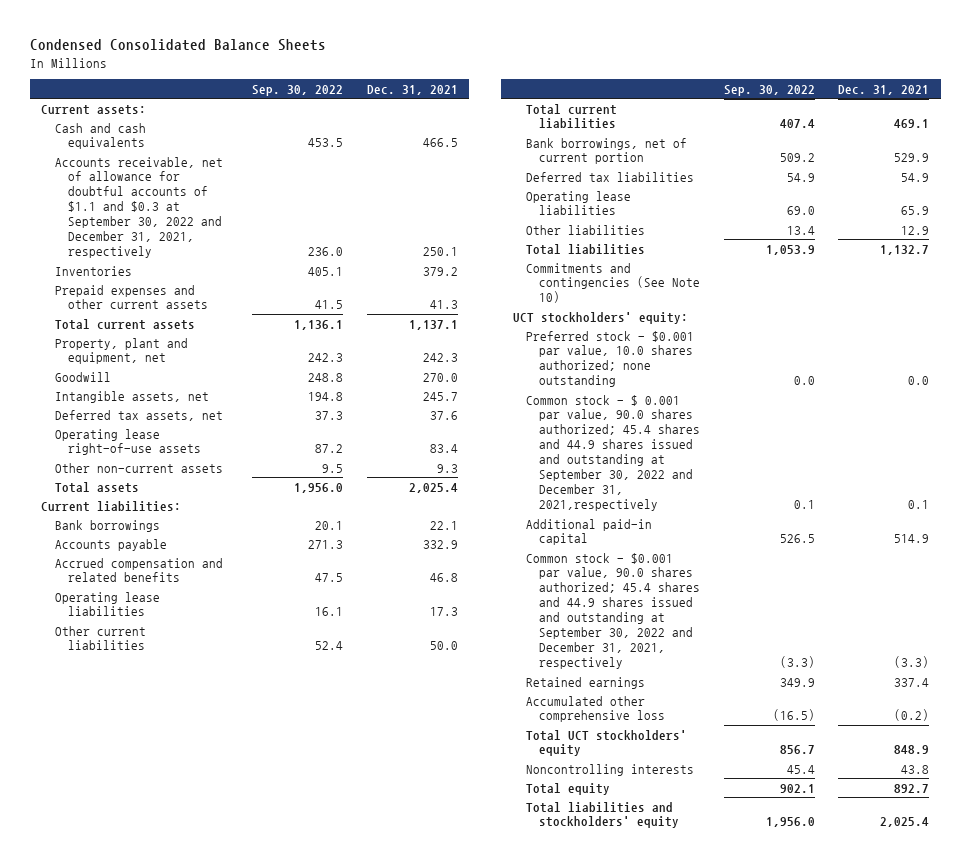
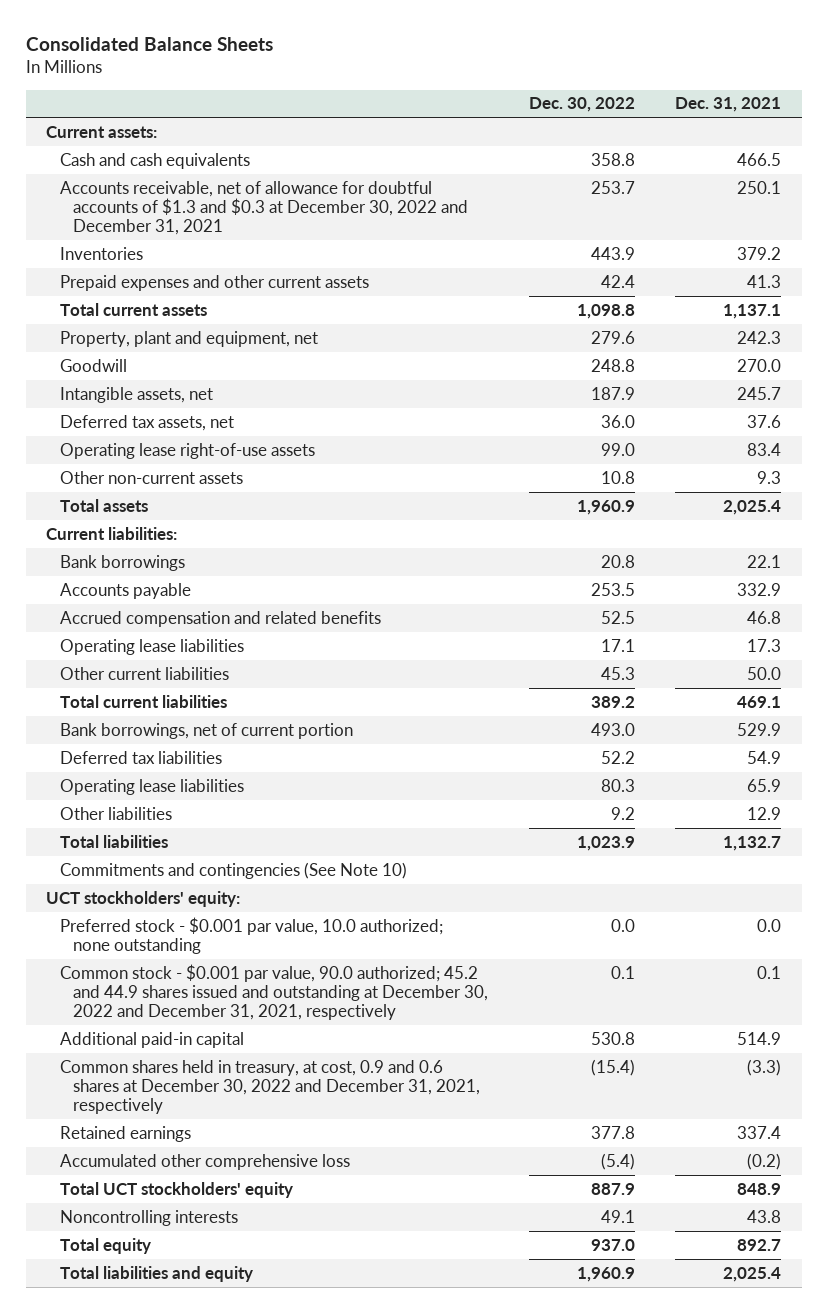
- Condensed Consolidated Balance Sheets
+ Consolidated Balance Sheets
- | Sep. 30, 2022 | Dec. 31, 2021
+ | Dec. 30, 2022 | Dec. 31, 2021
- Accounts receivable, net of allowance for doubtful accounts of $1.1 and $0.3 at September 30, 2022 and December 31, 2021, respectively | 236.0 | 250.1
+ Accounts receivable, net of allowance for doubtful accounts of $1.3 and $0.3 at December 30, 2022 and December 31, 2021 | 253.7 | 250.1
- Preferred stock - $0.001 par value, 10.0 shares authorized; none outstanding | 0.0 | 0.0
- Common stock - $ 0.001 par value, 90.0 shares authorized; 45.4 shares and 44.9 shares issued and outstanding at September 30, 2022 and December 31, 2021,respectively | 0.1 | 0.1
+ Preferred stock - $0.001 par value, 10.0 authorized; none outstanding | 0.0 | 0.0
+ Common stock - $0.001 par value, 90.0 authorized; 45.2 and 44.9 shares issued and outstanding at December 30, 2022 and December 31, 2021, respectively | 0.1 | 0.1
- Common stock - $0.001 par value, 90.0 shares authorized; 45.4 shares and 44.9 shares issued and outstanding at September 30, 2022 and December 31, 2021, respectively | (3.3) | (3.3)
+ Common shares held in treasury, at cost, 0.9 and 0.6 shares at December 30, 2022 and December 31, 2021, respectively | (15.4) | (3.3)
- Total liabilities and stockholders' equity | 1,956.0 | 2,025.4
+ Total liabilities and equity | 1,960.9 | 2,025.4

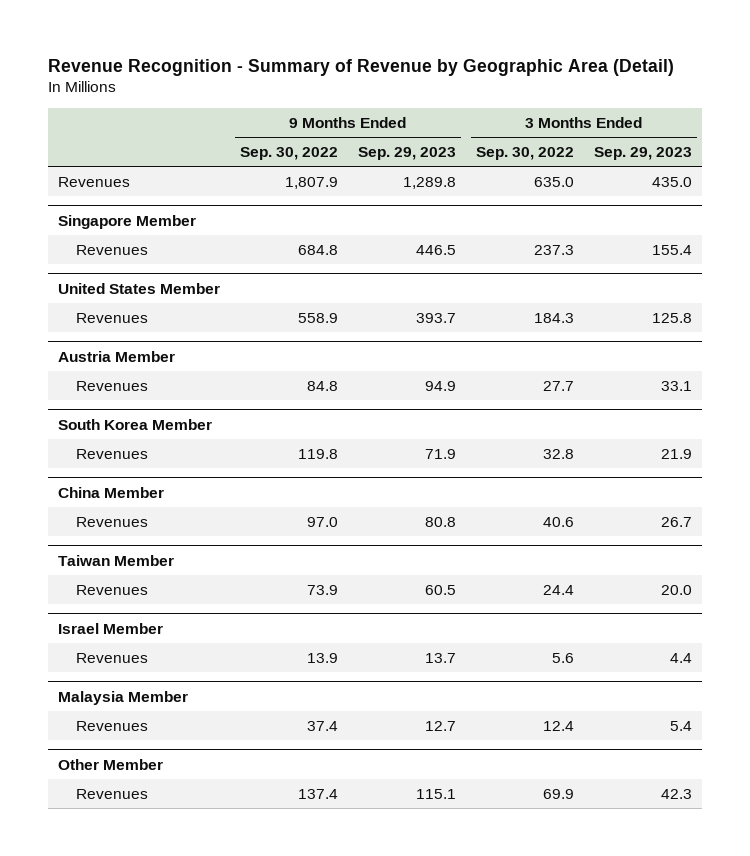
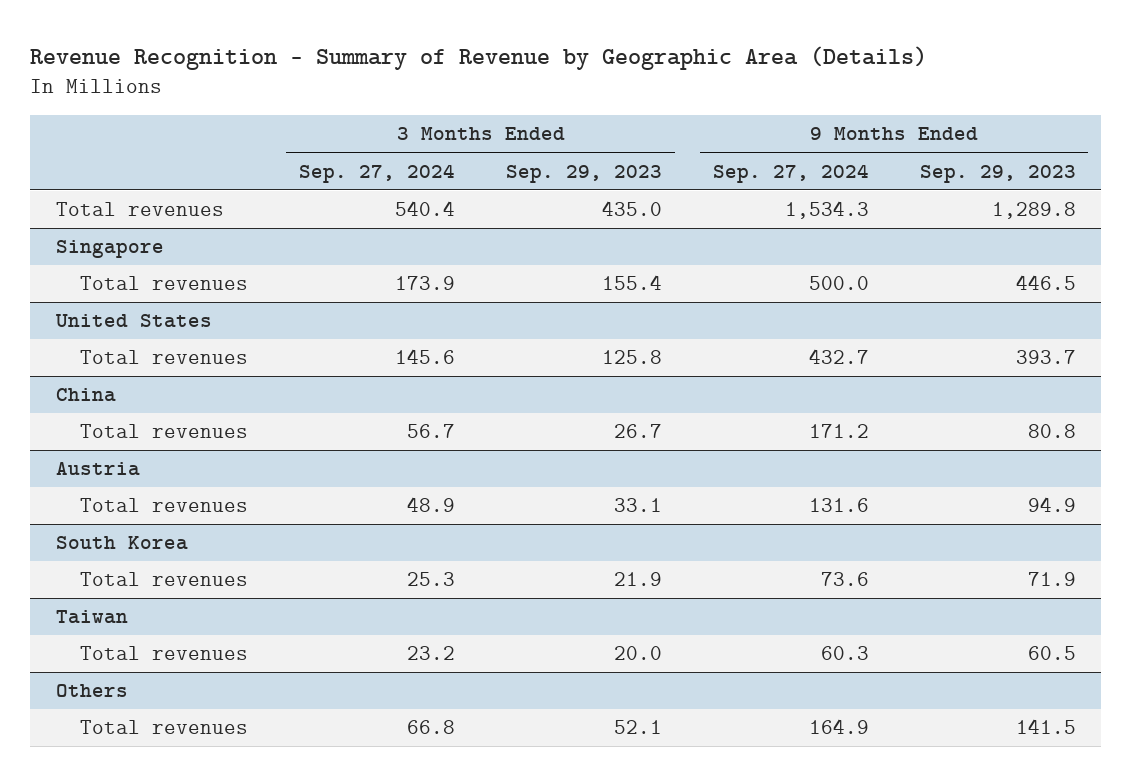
- Revenue Recognition - Summary of Revenue by Geographic Area (Detail)
+ Revenue Recognition - Summary of Revenue by Geographic Area (Details)
- | 9 Months Ended Sep. 30, 2022 | 9 Months Ended Sep. 29, 2023 | 3 Months Ended Sep. 30, 2022 | 3 Months Ended Sep. 29, 2023
+ | 3 Months Ended Sep. 27, 2024 | 3 Months Ended Sep. 29, 2023 | 9 Months Ended Sep. 27, 2024 | 9 Months Ended Sep. 29, 2023
- Revenues | 1,807.9 | 1,289.8 | 635.0 | 435.0
- Singapore Member
- Revenues | 684.8 | 446.5 | 237.3 | 155.4
- United States Member
- Revenues | 558.9 | 393.7 | 184.3 | 125.8
- Austria Member
- Revenues | 84.8 | 94.9 | 27.7 | 33.1
- South Korea Member
- Revenues | 119.8 | 71.9 | 32.8 | 21.9
- China Member
- Revenues | 97.0 | 80.8 | 40.6 | 26.7
- Taiwan Member
- Revenues | 73.9 | 60.5 | 24.4 | 20.0
- Israel Member
- Revenues | 13.9 | 13.7 | 5.6 | 4.4
- Malaysia Member
- Revenues | 37.4 | 12.7 | 12.4 | 5.4
- Other Member
- Revenues | 137.4 | 115.1 | 69.9 | 42.3
+ Total revenues | 540.4 | 435.0 | 1,534.3 | 1,289.8
+ Singapore
+ Total revenues | 173.9 | 155.4 | 500.0 | 446.5
+ United States
+ Total revenues | 145.6 | 125.8 | 432.7 | 393.7
+ China
+ Total revenues | 56.7 | 26.7 | 171.2 | 80.8
+ Austria
+ Total revenues | 48.9 | 33.1 | 131.6 | 94.9
+ South Korea
+ Total revenues | 25.3 | 21.9 | 73.6 | 71.9
+ Taiwan
+ Total revenues | 23.2 | 20.0 | 60.3 | 60.5
+ Others
+ Total revenues | 66.8 | 52.1 | 164.9 | 141.5

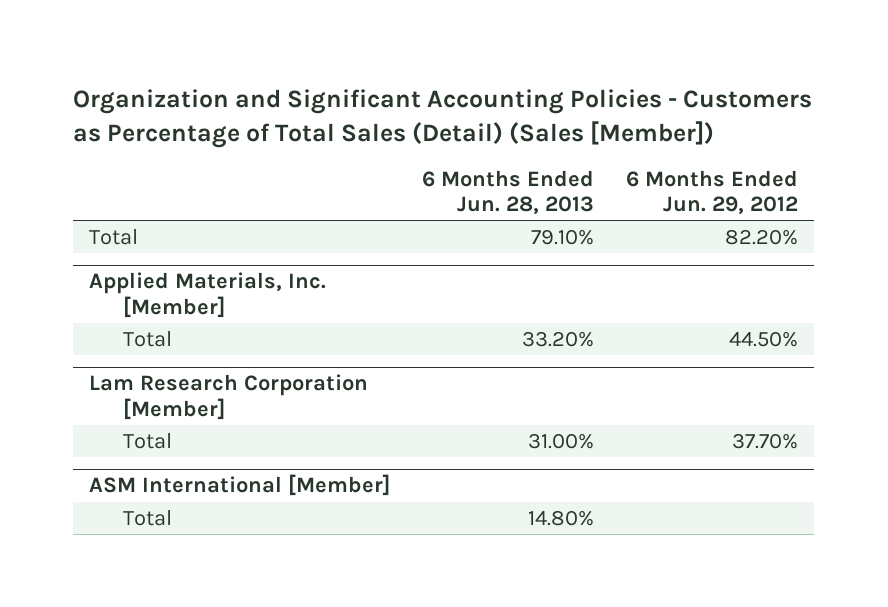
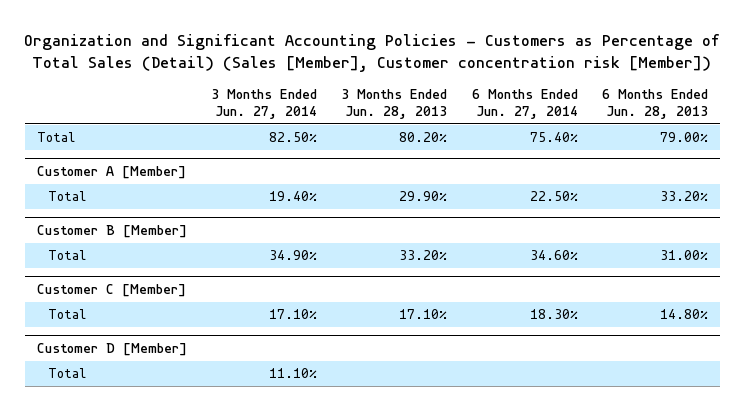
- Organization and Significant Accounting Policies - Customers as Percentage of Total Sales (Detail) (Sales [Member])
+ Organization and Significant Accounting Policies - Customers as Percentage of Total Sales (Detail) (Sales [Member], Customer concentration risk [Member])
- | 6 Months Ended Jun. 28, 2013 | 6 Months Ended Jun. 29, 2012
+ | 3 Months Ended Jun. 27, 2014 | 3 Months Ended Jun. 28, 2013 | 6 Months Ended Jun. 27, 2014 | 6 Months Ended Jun. 28, 2013
- Total | 79.10% | 82.20%
- Applied Materials, Inc. [Member]
+ Total | 82.50% | 80.20% | 75.40% | 79.00%
+ Customer A [Member]
- Lam Research Corporation [Member]
+ Customer B [Member]
- ASM International [Member]
+ Customer C [Member]
+ Customer D [Member]
+ Total | 11.10% | | |

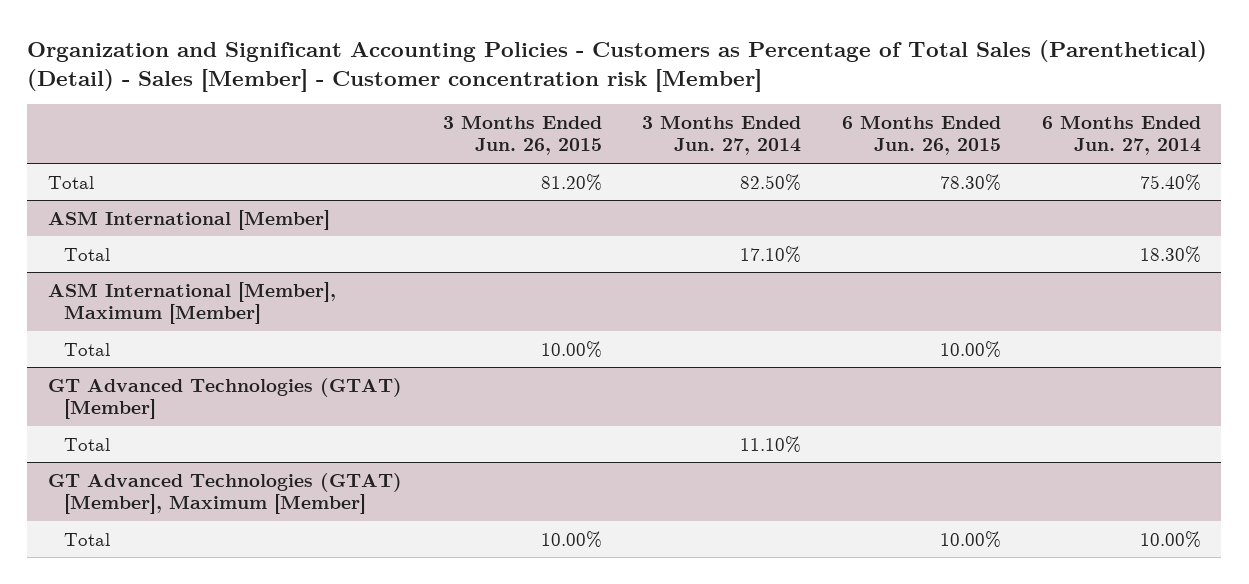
- Organization and Significant Accounting Policies - Customers as Percentage of Total Sales (Detail) (Sales [Member], Customer concentration risk [Member])
+ Organization and Significant Accounting Policies - Customers as Percentage of Total Sales (Parenthetical) (Detail) - Sales [Member] - Customer concentration risk [Member]
- | 3 Months Ended Jun. 27, 2014 | 3 Months Ended Jun. 28, 2013 | 6 Months Ended Jun. 27, 2014 | 6 Months Ended Jun. 28, 2013
+ | 3 Months Ended Jun. 26, 2015 | 3 Months Ended Jun. 27, 2014 | 6 Months Ended Jun. 26, 2015 | 6 Months Ended Jun. 27, 2014
- Customer A [Member]
- Total | 19.40% | 29.90% | 22.50% | 33.20%
- Customer B [Member]
- Total | 34.90% | 33.20% | 34.60% | 31.00%
- Customer C [Member]
+ ASM International [Member]
- Customer D [Member]
+ ASM International [Member], Maximum [Member]
+ Total | 10.00% | | 10.00% |
+ GT Advanced Technologies (GTAT) [Member]
+ GT Advanced Technologies (GTAT) [Member], Maximum [Member]
+ Total | 10.00% | | 10.00% | 10.00%

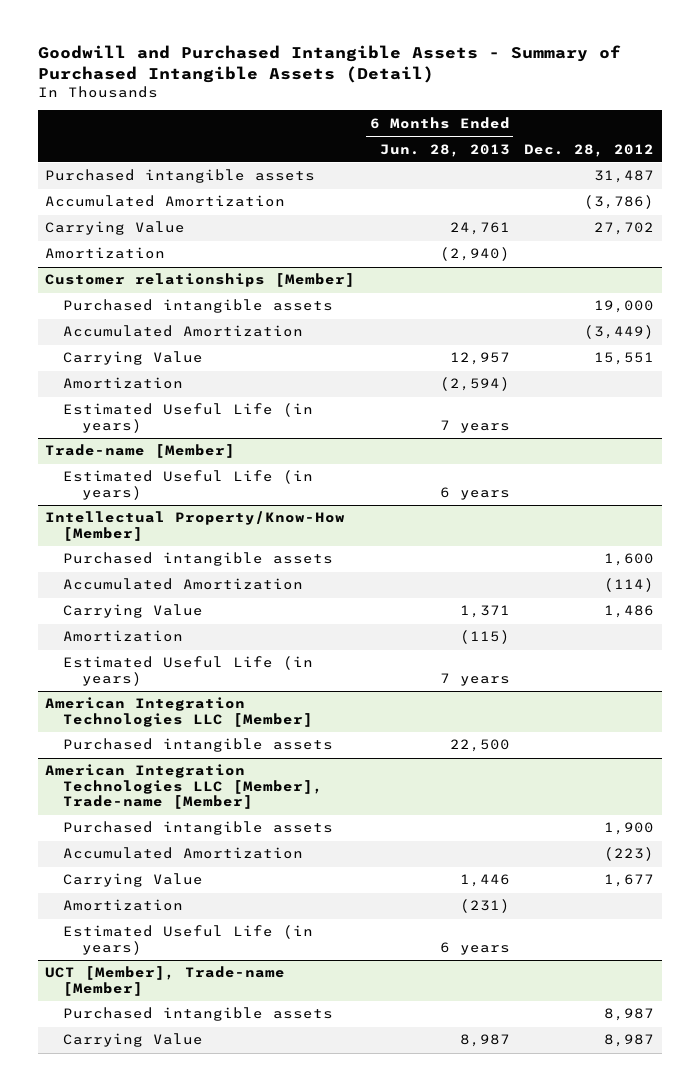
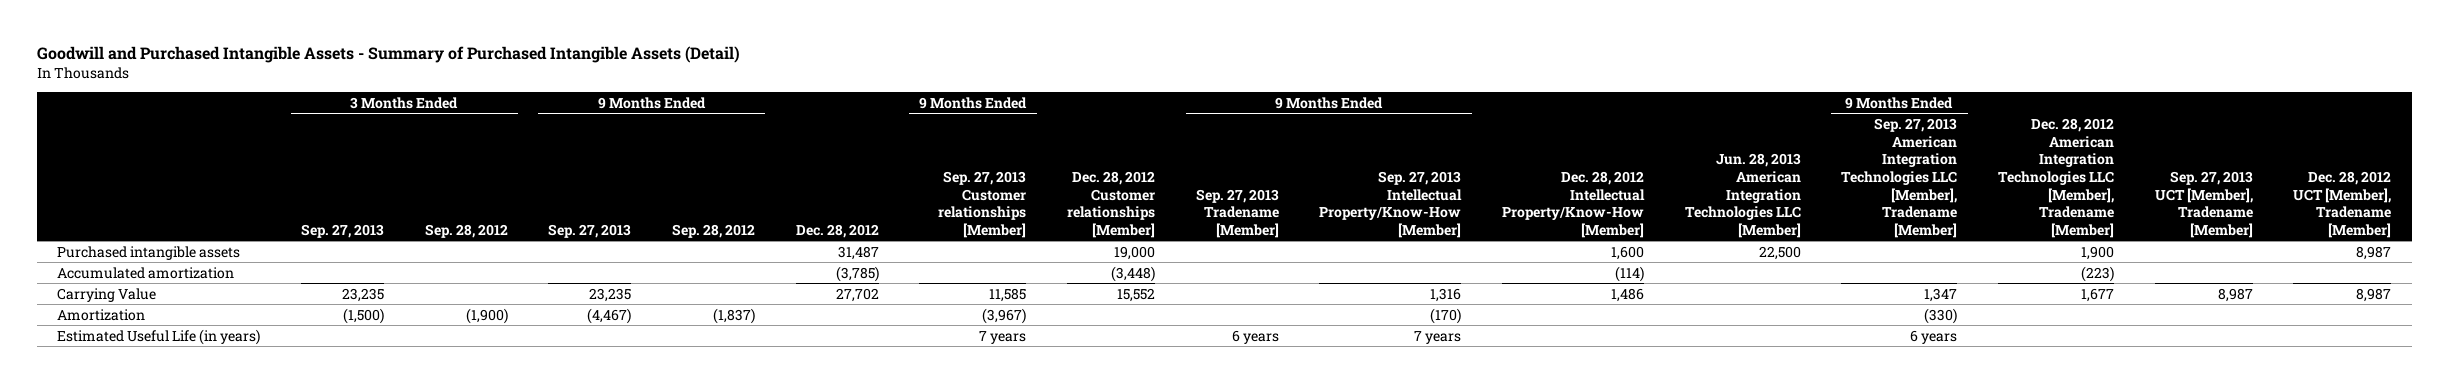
- | 6 Months Ended Jun. 28, 2013 | Dec. 28, 2012
+ | 3 Months Ended Sep. 27, 2013 | 3 Months Ended Sep. 28, 2012 | 9 Months Ended Sep. 27, 2013 | 9 Months Ended Sep. 28, 2012 | Dec. 28, 2012 | 9 Months Ended Sep. 27, 2013 Customer relationships [Member] | Dec. 28, 2012 Customer relationships [Member] | 9 Months Ended Sep. 27, 2013 Tradename [Member] | 9 Months Ended Sep. 27, 2013 Intellectual Property/Know-How [Member] | Dec. 28, 2012 Intellectual Property/Know-How [Member] | Jun. 28, 2013 American Integration Technologies LLC [Member] | 9 Months Ended Sep. 27, 2013 American Integration Technologies LLC [Member], Tradename [Member] | Dec. 28, 2012 American Integration Technologies LLC [Member], Tradename [Member] | Sep. 27, 2013 UCT [Member], Tradename [Member] | Dec. 28, 2012 UCT [Member], Tradename [Member]
- Accumulated Amortization | | (3,786)
+ Accumulated amortization | | | | | (3,785) | | (3,448) | | | (114) | | | (223) | |
- Customer relationships [Member]
- Purchased intangible assets | | 19,000
- Accumulated Amortization | | (3,449)
- Carrying Value | 12,957 | 15,551
- Amortization | (2,594) |
- Trade-name [Member]
- Estimated Useful Life (in years) | 6 years |
- Intellectual Property/Know-How [Member]
- Purchased intangible assets | | 1,600
- Accumulated Amortization | | (114)
- Carrying Value | 1,371 | 1,486
- Amortization | (115) |
- Estimated Useful Life (in years) | 7 years |
- American Integration Technologies LLC [Member]
- Purchased intangible assets | 22,500 |
- American Integration Technologies LLC [Member], Trade-name [Member]
- Purchased intangible assets | | 1,900
- Accumulated Amortization | | (223)
- Carrying Value | 1,446 | 1,677
- Amortization | (231) |
- Estimated Useful Life (in years) | 6 years |
- UCT [Member], Trade-name [Member]
- Purchased intangible assets | | 8,987
- Carrying Value | 8,987 | 8,987

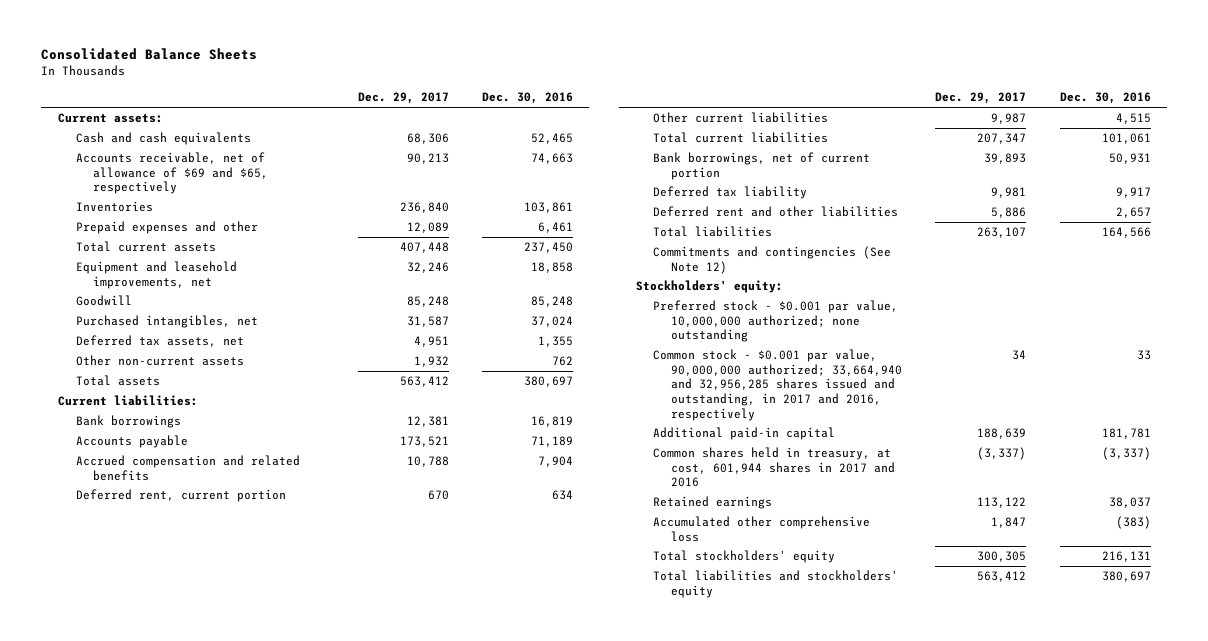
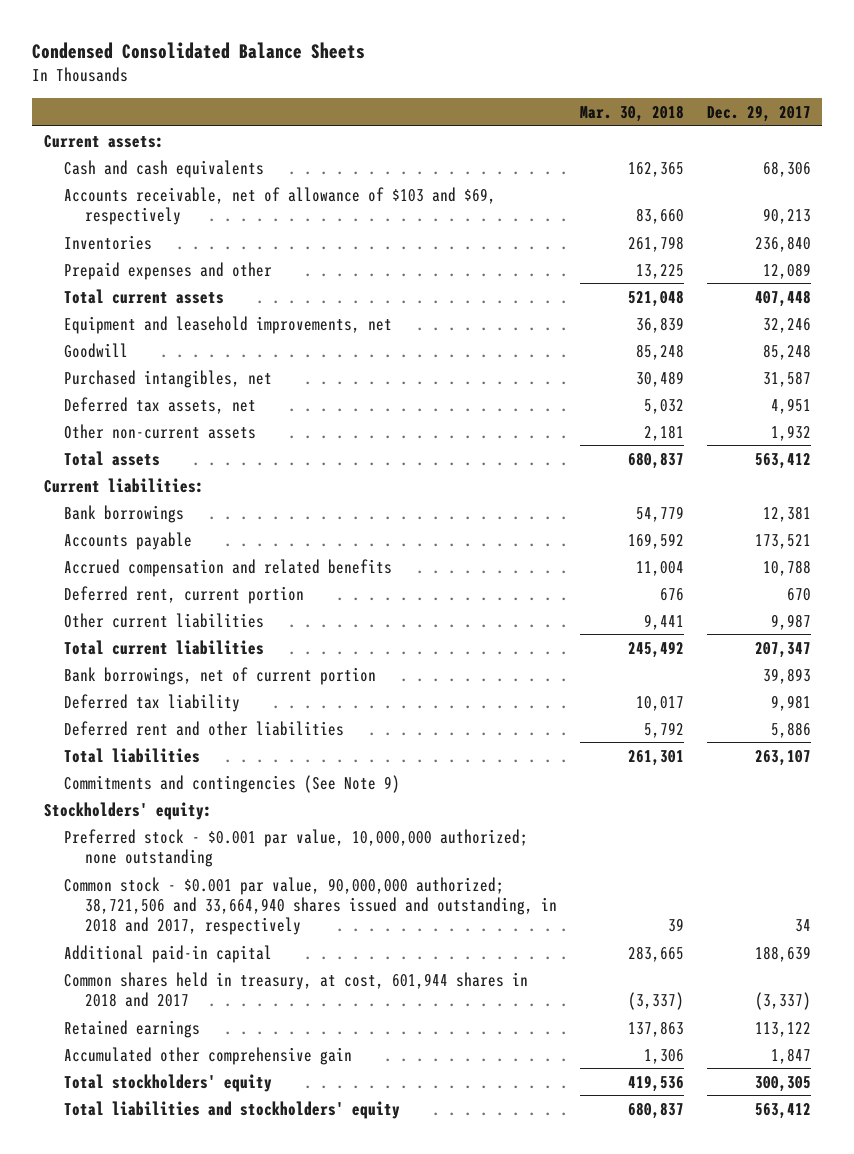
- Consolidated Balance Sheets
+ Condensed Consolidated Balance Sheets
- | Dec. 29, 2017 | Dec. 30, 2016
+ | Mar. 30, 2018 | Dec. 29, 2017
- Accounts receivable, net of allowance of $69 and $65, respectively | 90,213 | 74,663
+ Accounts receivable, net of allowance of $103 and $69, respectively | 83,660 | 90,213
- Commitments and contingencies (See Note 12)
+ Commitments and contingencies (See Note 9)
- Common stock - $0.001 par value, 90,000,000 authorized; 33,664,940 and 32,956,285 shares issued and outstanding, in 2017 and 2016, respectively | 34 | 33
+ Common stock - $0.001 par value, 90,000,000 authorized; 38,721,506 and 33,664,940 shares issued and outstanding, in 2018 and 2017, respectively | 39 | 34
- Common shares held in treasury, at cost, 601,944 shares in 2017 and 2016 | (3,337) | (3,337)
+ Common shares held in treasury, at cost, 601,944 shares in 2018 and 2017 | (3,337) | (3,337)
- Accumulated other comprehensive loss | 1,847 | (383)
+ Accumulated other comprehensive gain | 1,306 | 1,847

